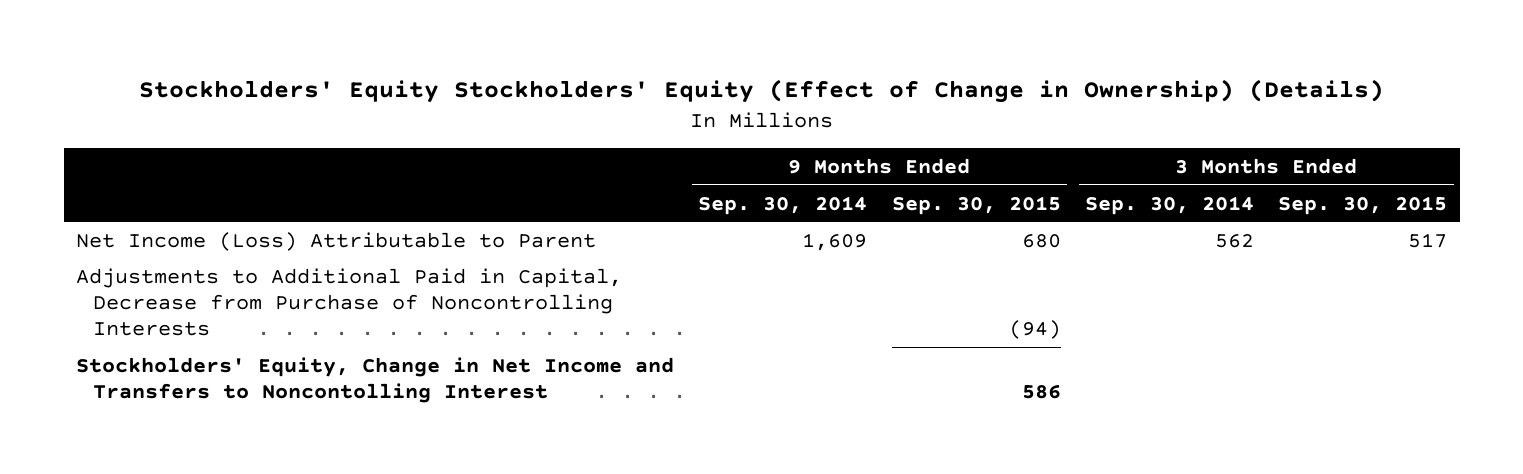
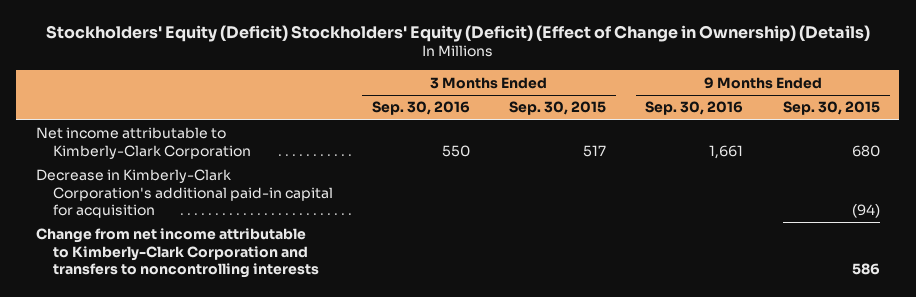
- Stockholders' Equity Stockholders' Equity (Effect of Change in Ownership) (Details)
+ Stockholders' Equity (Deficit) Stockholders' Equity (Deficit) (Effect of Change in Ownership) (Details)
- | 9 Months Ended Sep. 30, 2014 | 9 Months Ended Sep. 30, 2015 | 3 Months Ended Sep. 30, 2014 | 3 Months Ended Sep. 30, 2015
+ | 3 Months Ended Sep. 30, 2016 | 3 Months Ended Sep. 30, 2015 | 9 Months Ended Sep. 30, 2016 | 9 Months Ended Sep. 30, 2015
- Net Income (Loss) Attributable to Parent | 1,609 | 680 | 562 | 517
- Adjustments to Additional Paid in Capital, Decrease from Purchase of Noncontrolling Interests | | (94) | |
- Stockholders' Equity, Change in Net Income and Transfers to Noncontolling Interest | | 586 | |
+ Net income attributable to Kimberly-Clark Corporation | 550 | 517 | 1,661 | 680
+ Decrease in Kimberly-Clark Corporation's additional paid-in capital for acquisition | | | | (94)
+ Change from net income attributable to Kimberly-Clark Corporation and transfers to noncontrolling interests | | | | 586

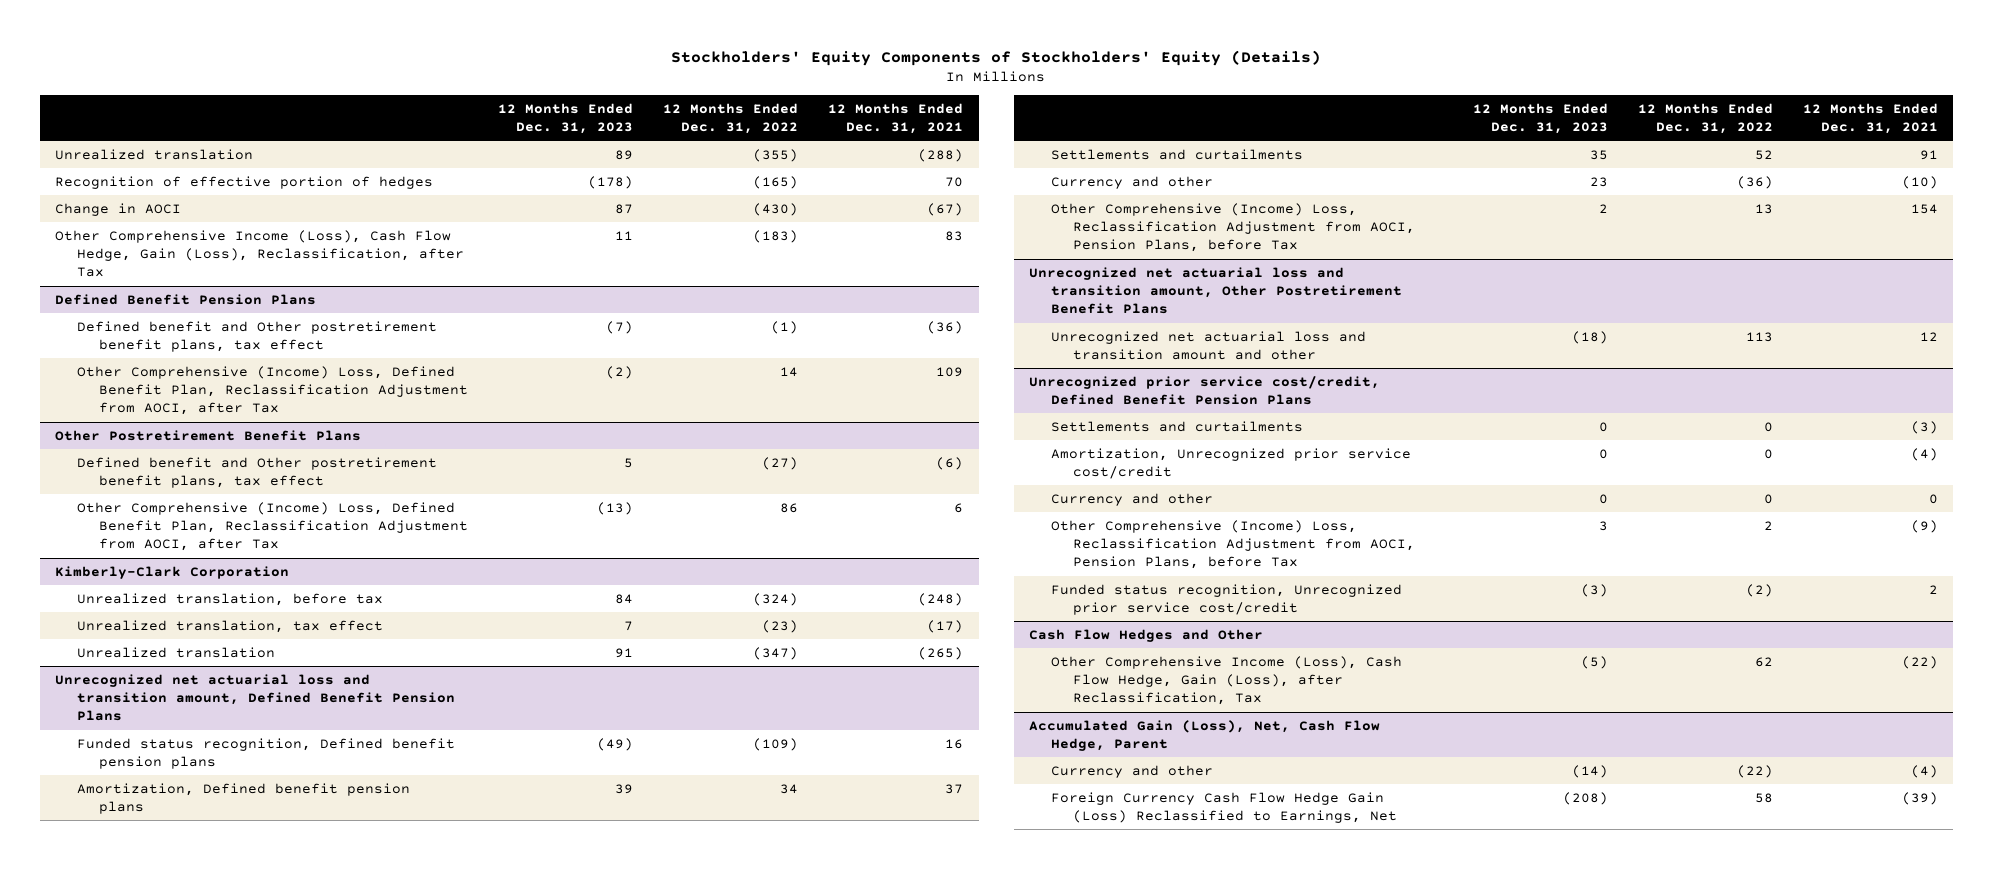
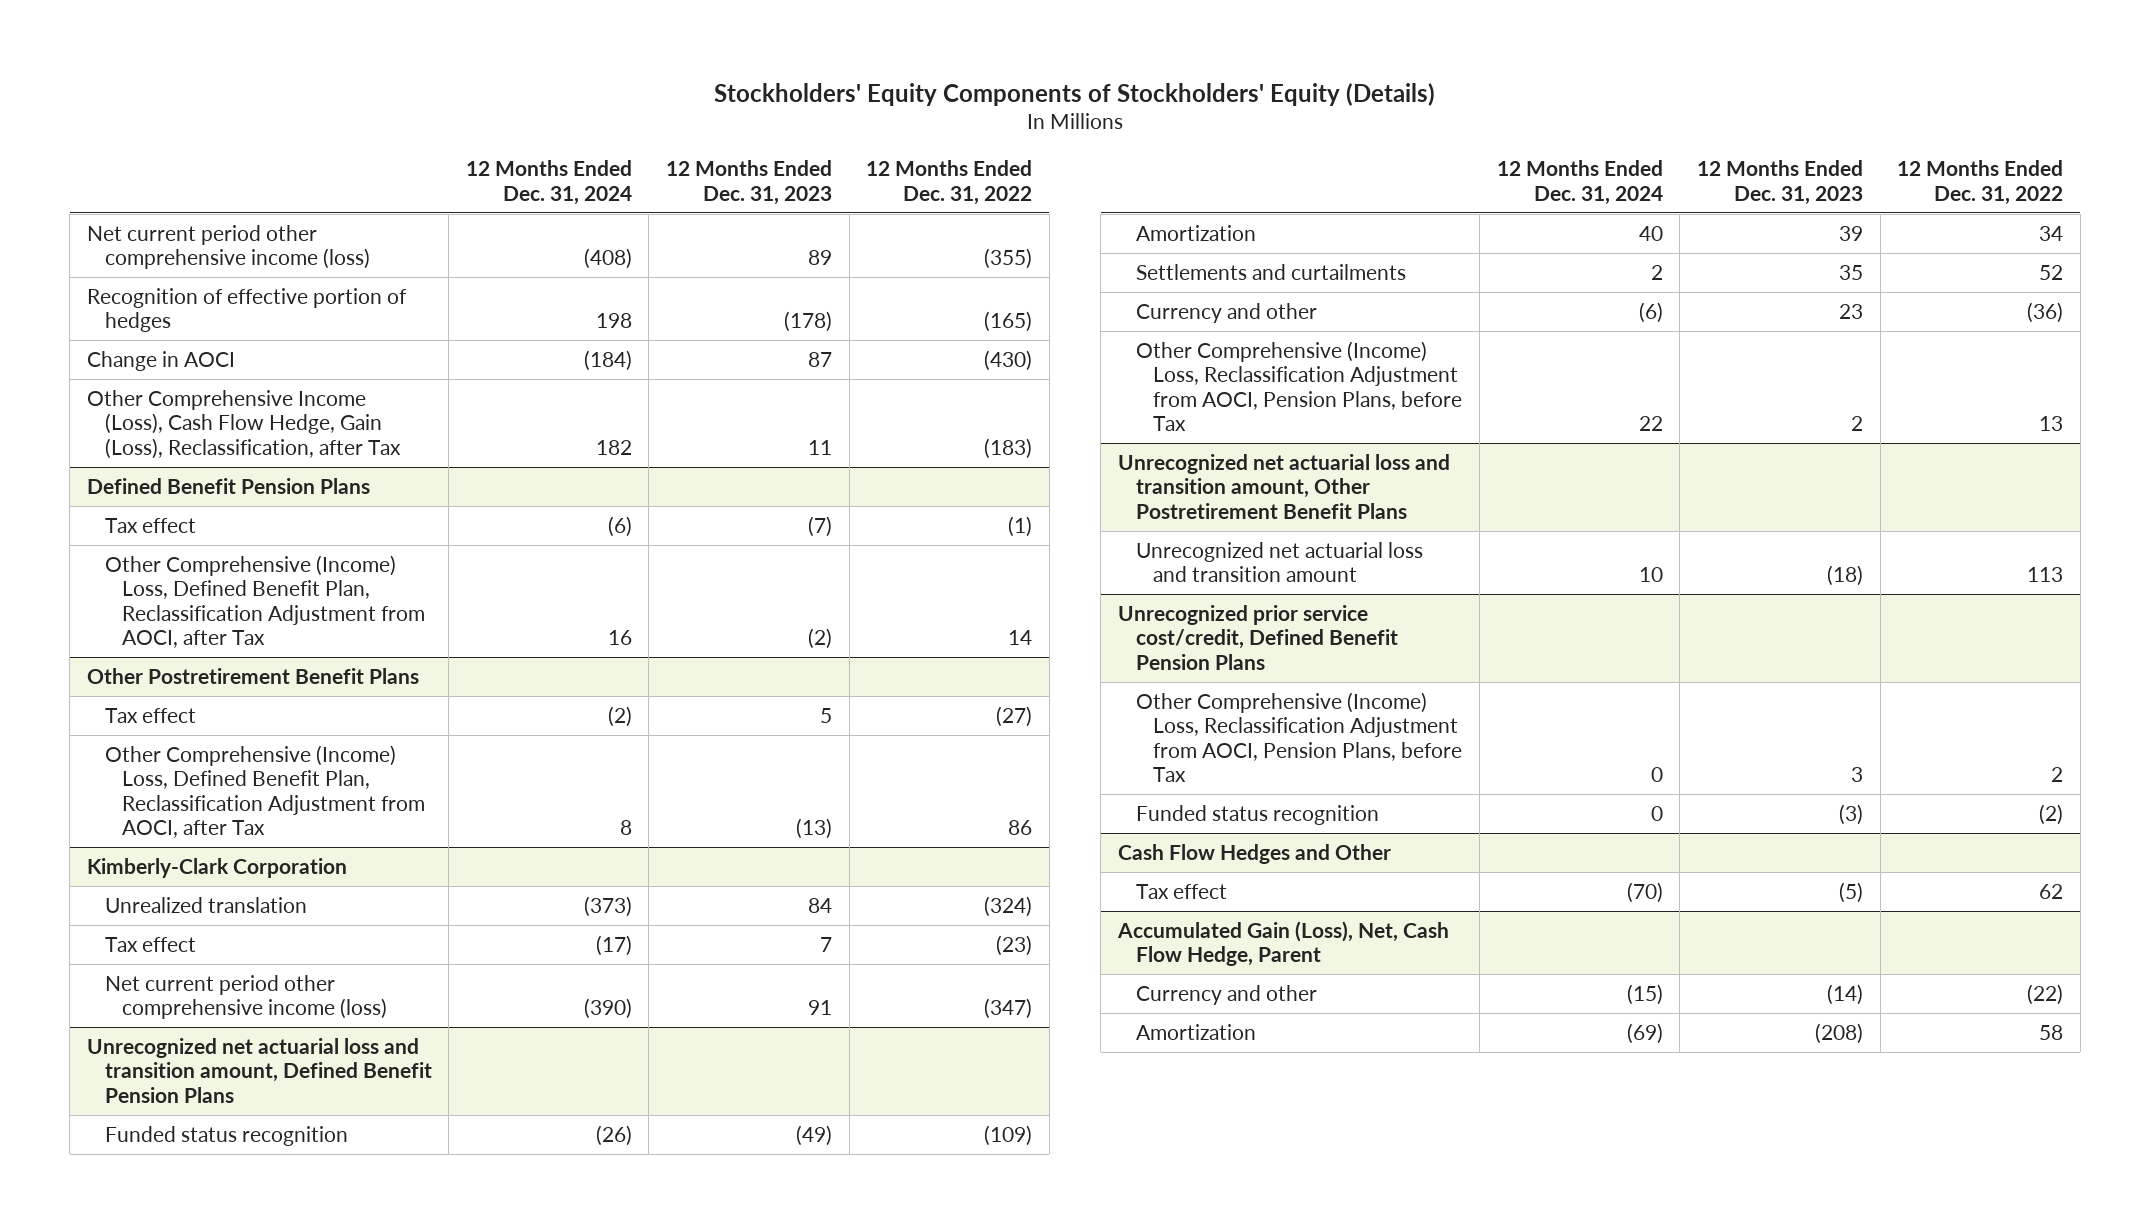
- | 12 Months Ended Dec. 31, 2023 | 12 Months Ended Dec. 31, 2022 | 12 Months Ended Dec. 31, 2021
+ | 12 Months Ended Dec. 31, 2024 | 12 Months Ended Dec. 31, 2023 | 12 Months Ended Dec. 31, 2022
- Unrealized translation | 89 | (355) | (288)
+ Net current period other comprehensive income (loss) | (408) | 89 | (355)
@ Defined Benefit Pension Plans
- Defined benefit and Other postretirement benefit plans, tax effect | (7) | (1) | (36)
+ Tax effect | (6) | (7) | (1)
@ Other Postretirement Benefit Plans
- Defined benefit and Other postretirement benefit plans, tax effect | 5 | (27) | (6)
+ Tax effect | (2) | 5 | (27)
@ Kimberly-Clark Corporation
- Unrealized translation, before tax | 84 | (324) | (248)
- Unrealized translation, tax effect | 7 | (23) | (17)
- Unrealized translation | 91 | (347) | (265)
+ Unrealized translation | (373) | 84 | (324)
+ Tax effect | (17) | 7 | (23)
+ Net current period other comprehensive income (loss) | (390) | 91 | (347)
@ Unrecognized net actuarial loss and transition amount, Defined Benefit Pension Plans
- Funded status recognition, Defined benefit pension plans | (49) | (109) | 16
- Amortization, Defined benefit pension plans | 39 | 34 | 37
+ Funded status recognition | (26) | (49) | (109)
+ Amortization | 40 | 39 | 34
@ Unrecognized net actuarial loss and transition amount, Other Postretirement Benefit Plans
- Unrecognized net actuarial loss and transition amount and other | (18) | 113 | 12
+ Unrecognized net actuarial loss and transition amount | 10 | (18) | 113
@ Unrecognized prior service cost/credit, Defined Benefit Pension Plans
- Settlements and curtailments | 0 | 0 | (3)
- Amortization, Unrecognized prior service cost/credit | 0 | 0 | (4)
- Currency and other | 0 | 0 | 0
- Funded status recognition, Unrecognized prior service cost/credit | (3) | (2) | 2
+ Funded status recognition | 0 | (3) | (2)
@ Cash Flow Hedges and Other
- Other Comprehensive Income (Loss), Cash Flow Hedge, Gain (Loss), after Reclassification, Tax | (5) | 62 | (22)
+ Tax effect | (70) | (5) | 62
@ Accumulated Gain (Loss), Net, Cash Flow Hedge, Parent
- Foreign Currency Cash Flow Hedge Gain (Loss) Reclassified to Earnings, Net | (208) | 58 | (39)
+ Amortization | (69) | (208) | 58

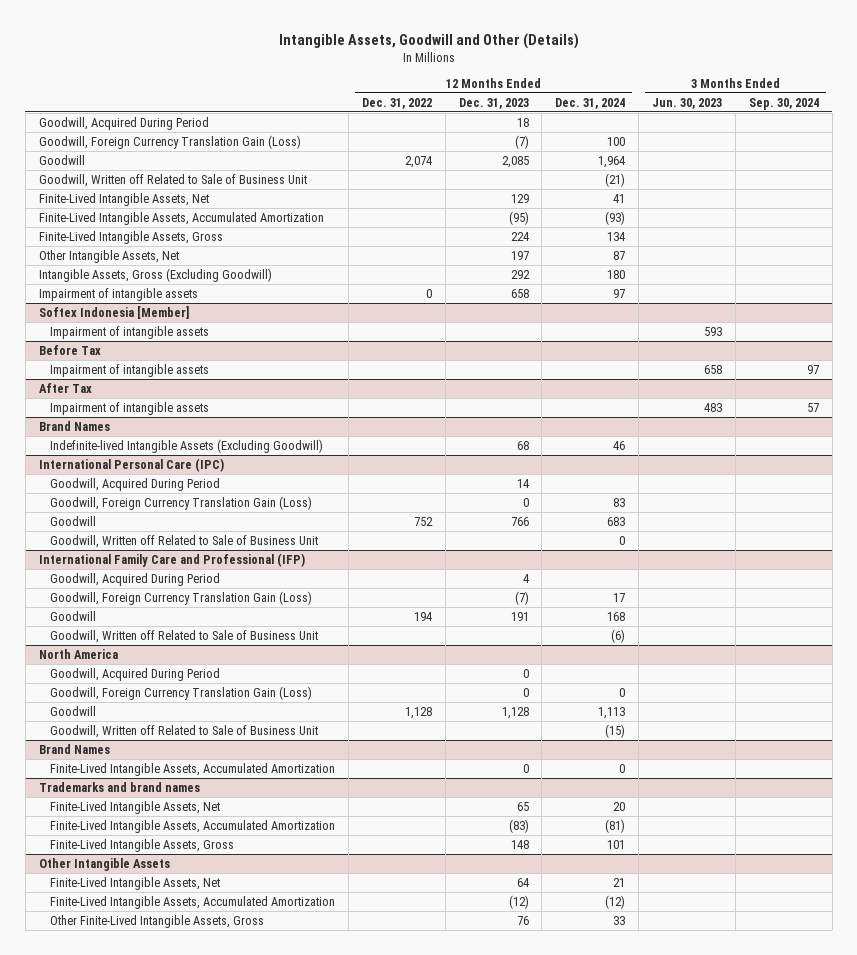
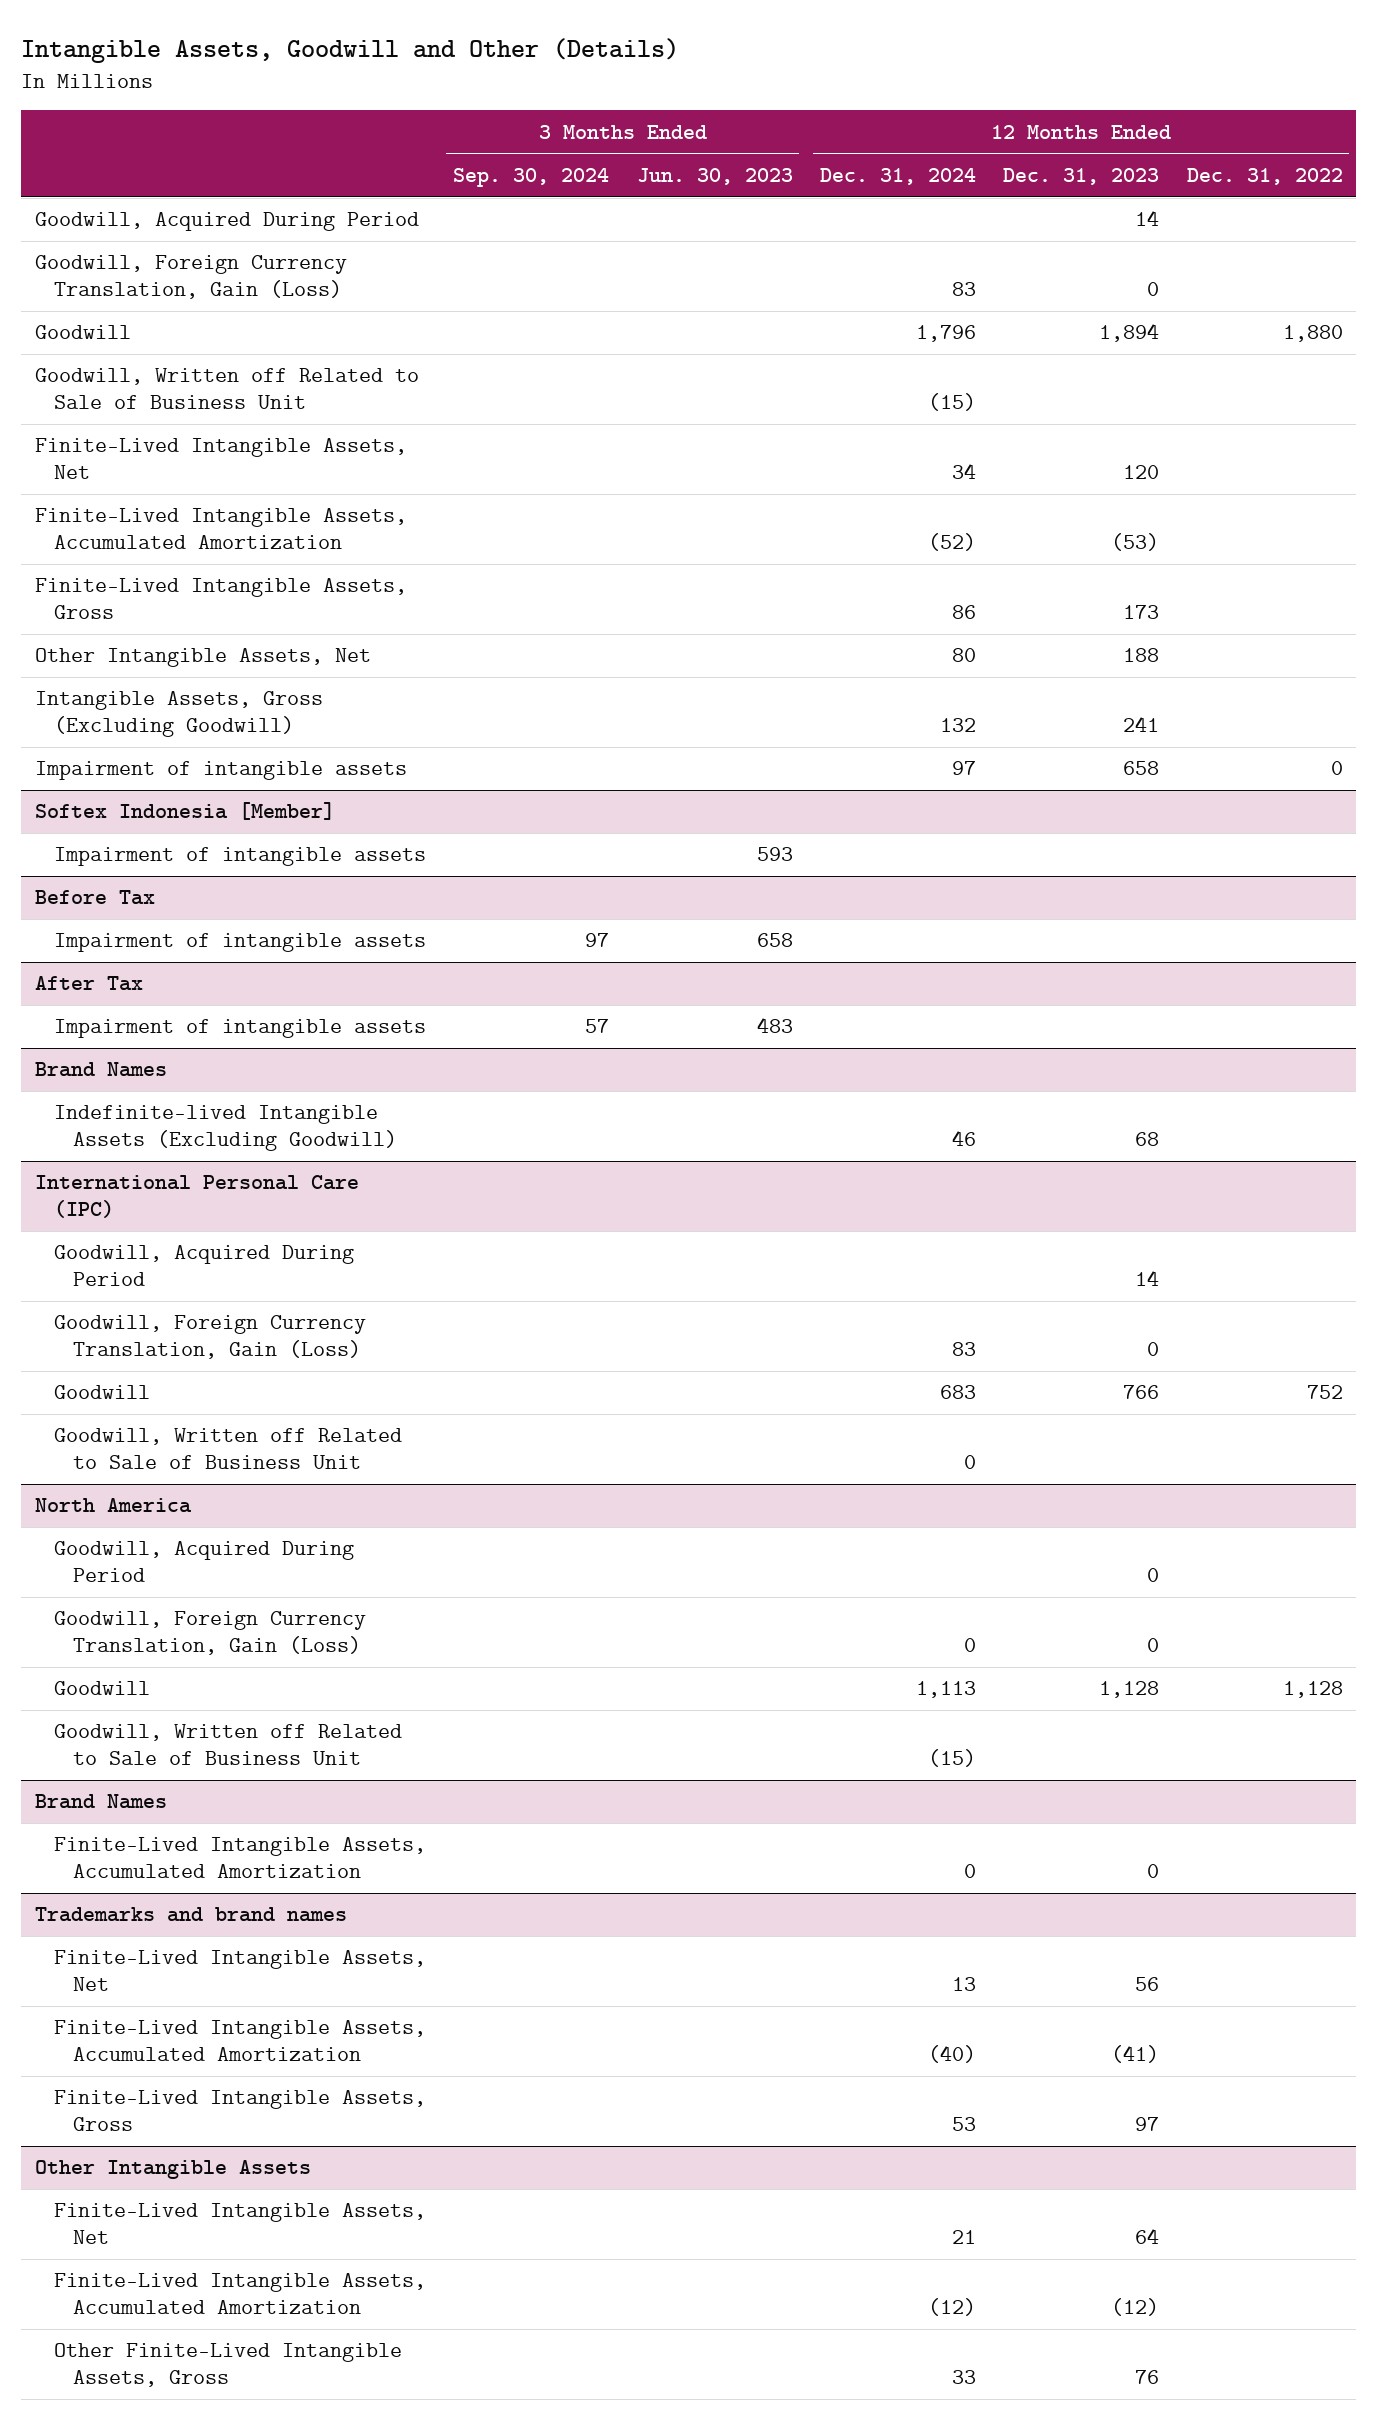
- | 12 Months Ended Dec. 31, 2022 | 12 Months Ended Dec. 31, 2023 | 12 Months Ended Dec. 31, 2024 | 3 Months Ended Jun. 30, 2023 | 3 Months Ended Sep. 30, 2024
+ | 3 Months Ended Sep. 30, 2024 | 3 Months Ended Jun. 30, 2023 | 12 Months Ended Dec. 31, 2024 | 12 Months Ended Dec. 31, 2023 | 12 Months Ended Dec. 31, 2022
- Goodwill, Acquired During Period | | 18 | | |
- Goodwill, Foreign Currency Translation Gain (Loss) | | (7) | 100 | |
- Goodwill | 2,074 | 2,085 | 1,964 | |
- Goodwill, Written off Related to Sale of Business Unit | | | (21) | |
- Finite-Lived Intangible Assets, Net | | 129 | 41 | |
- Finite-Lived Intangible Assets, Accumulated Amortization | | (95) | (93) | |
- Finite-Lived Intangible Assets, Gross | | 224 | 134 | |
- Other Intangible Assets, Net | | 197 | 87 | |
- Intangible Assets, Gross (Excluding Goodwill) | | 292 | 180 | |
+ Goodwill, Acquired During Period | | | | 14 |
+ Goodwill, Foreign Currency Translation, Gain (Loss) | | | 83 | 0 |
+ Goodwill | | | 1,796 | 1,894 | 1,880
+ Goodwill, Written off Related to Sale of Business Unit | | | (15) | |
+ Finite-Lived Intangible Assets, Net | | | 34 | 120 |
+ Finite-Lived Intangible Assets, Accumulated Amortization | | | (52) | (53) |
+ Finite-Lived Intangible Assets, Gross | | | 86 | 173 |
+ Other Intangible Assets, Net | | | 80 | 188 |
+ Intangible Assets, Gross (Excluding Goodwill) | | | 132 | 241 |
@ International Personal Care (IPC)
- Goodwill, Foreign Currency Translation Gain (Loss) | | 0 | 83 | |
+ Goodwill, Foreign Currency Translation, Gain (Loss) | | | 83 | 0 |
- International Family Care and Professional (IFP)
- Goodwill, Acquired During Period | | 4 | | |
- Goodwill, Foreign Currency Translation Gain (Loss) | | (7) | 17 | |
- Goodwill | 194 | 191 | 168 | |
- Goodwill, Written off Related to Sale of Business Unit | | | (6) | |
@ North America
- Goodwill, Foreign Currency Translation Gain (Loss) | | 0 | 0 | |
+ Goodwill, Foreign Currency Translation, Gain (Loss) | | | 0 | 0 |
@ Trademarks and brand names
- Finite-Lived Intangible Assets, Net | | 65 | 20 | |
- Finite-Lived Intangible Assets, Accumulated Amortization | | (83) | (81) | |
- Finite-Lived Intangible Assets, Gross | | 148 | 101 | |
+ Finite-Lived Intangible Assets, Net | | | 13 | 56 |
+ Finite-Lived Intangible Assets, Accumulated Amortization | | | (40) | (41) |
+ Finite-Lived Intangible Assets, Gross | | | 53 | 97 |

